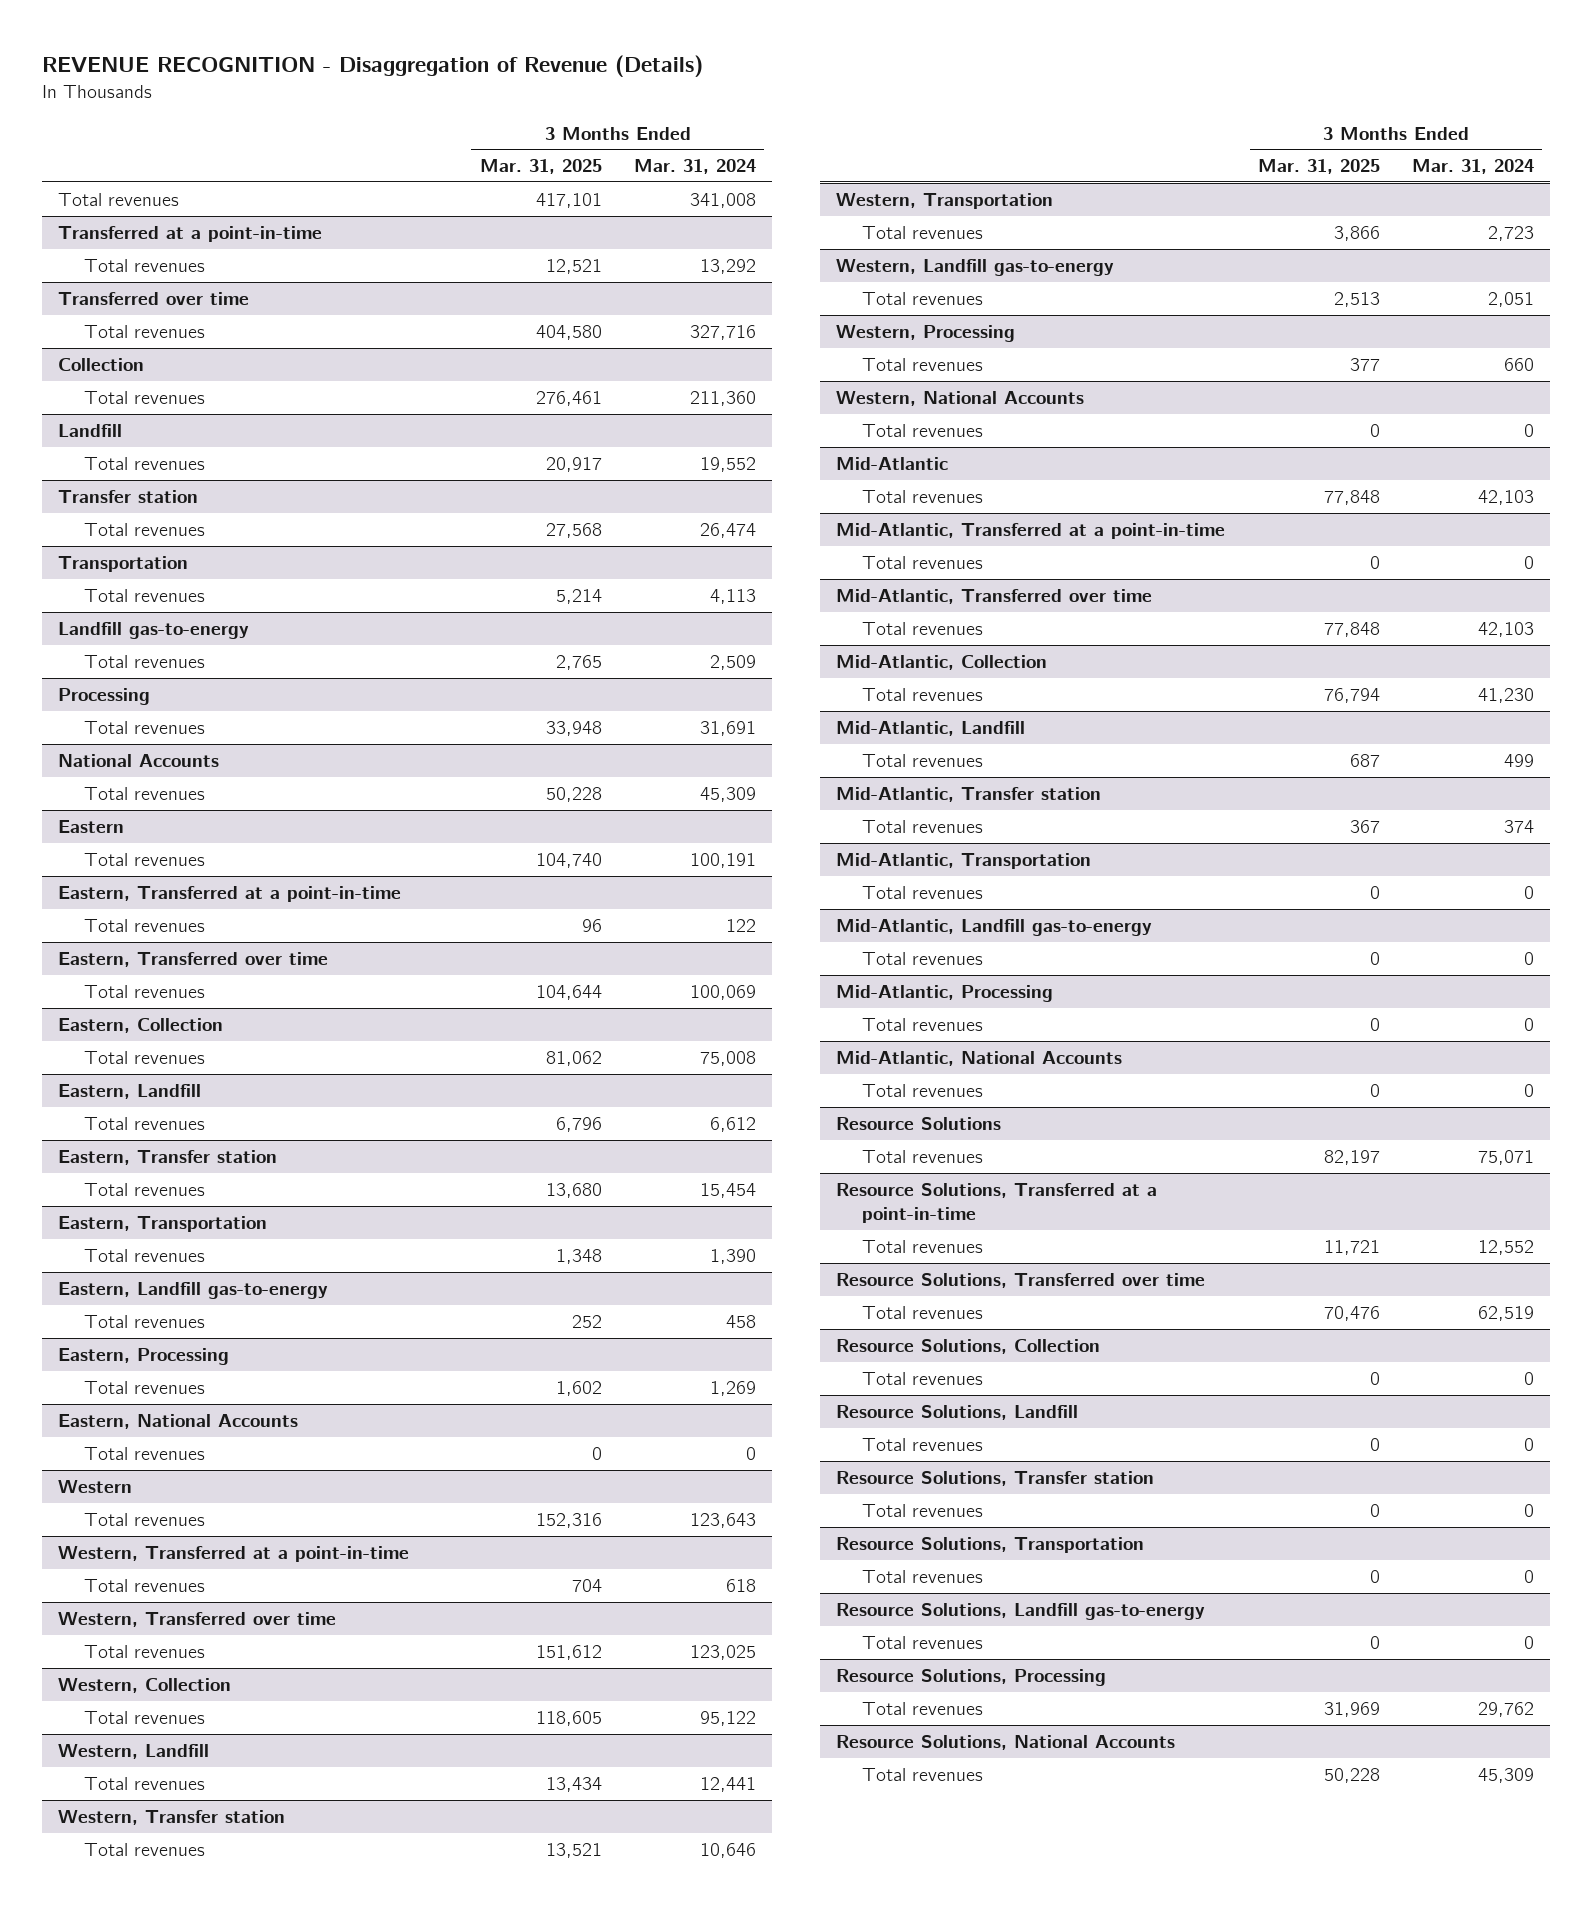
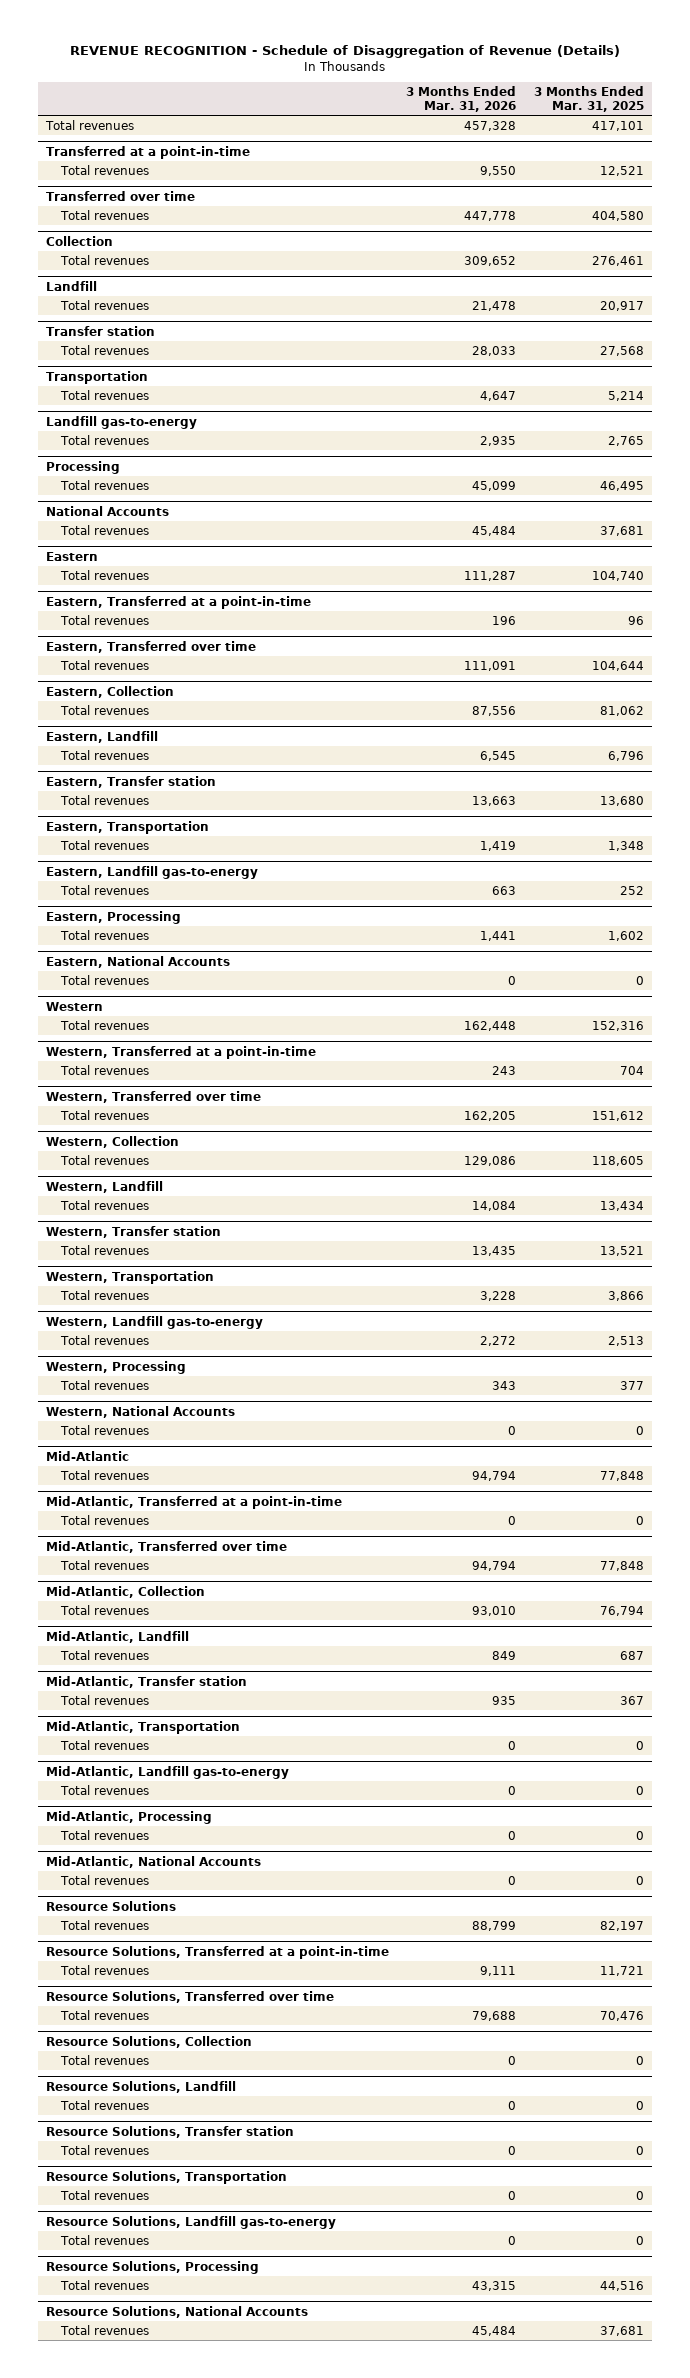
- REVENUE RECOGNITION - Disaggregation of Revenue (Details)
+ REVENUE RECOGNITION - Schedule of Disaggregation of Revenue (Details)
- | 3 Months Ended Mar. 31, 2025 | 3 Months Ended Mar. 31, 2024
+ | 3 Months Ended Mar. 31, 2026 | 3 Months Ended Mar. 31, 2025
@ Processing
- Total revenues | 33,948 | 31,691
+ Total revenues | 45,099 | 46,495
@ National Accounts
- Total revenues | 50,228 | 45,309
+ Total revenues | 45,484 | 37,681
@ Resource Solutions, Processing
- Total revenues | 31,969 | 29,762
+ Total revenues | 43,315 | 44,516
@ Resource Solutions, National Accounts
- Total revenues | 50,228 | 45,309
+ Total revenues | 45,484 | 37,681

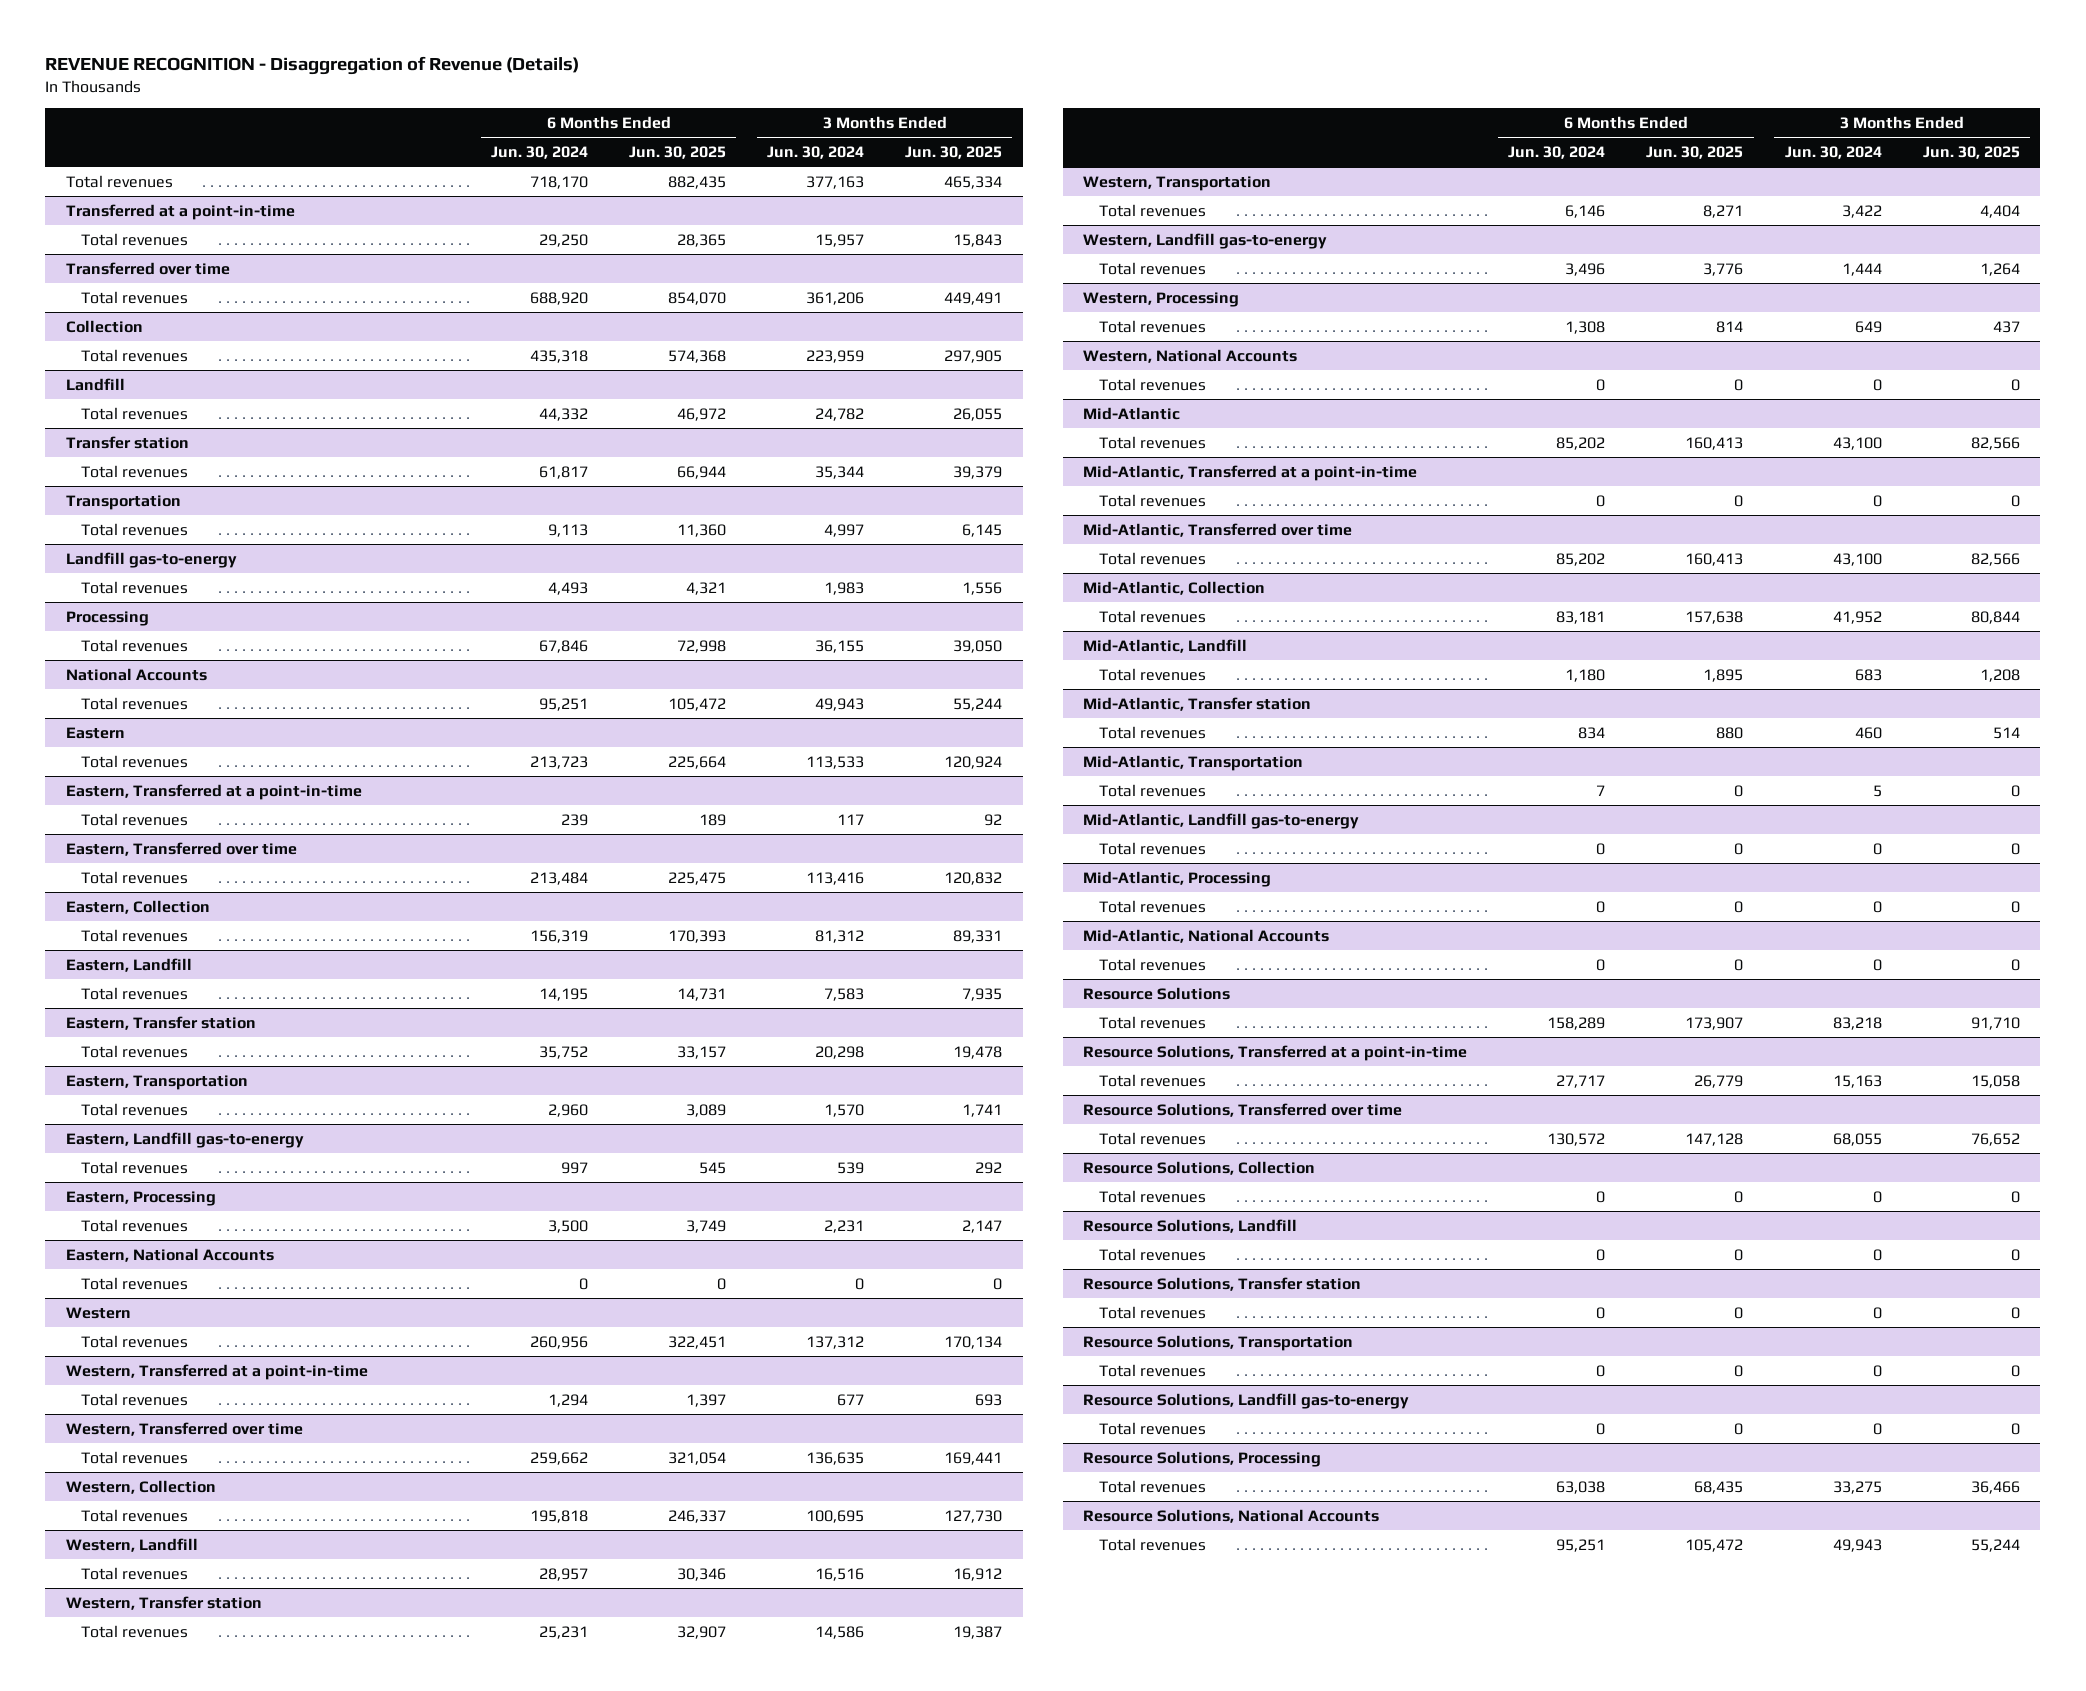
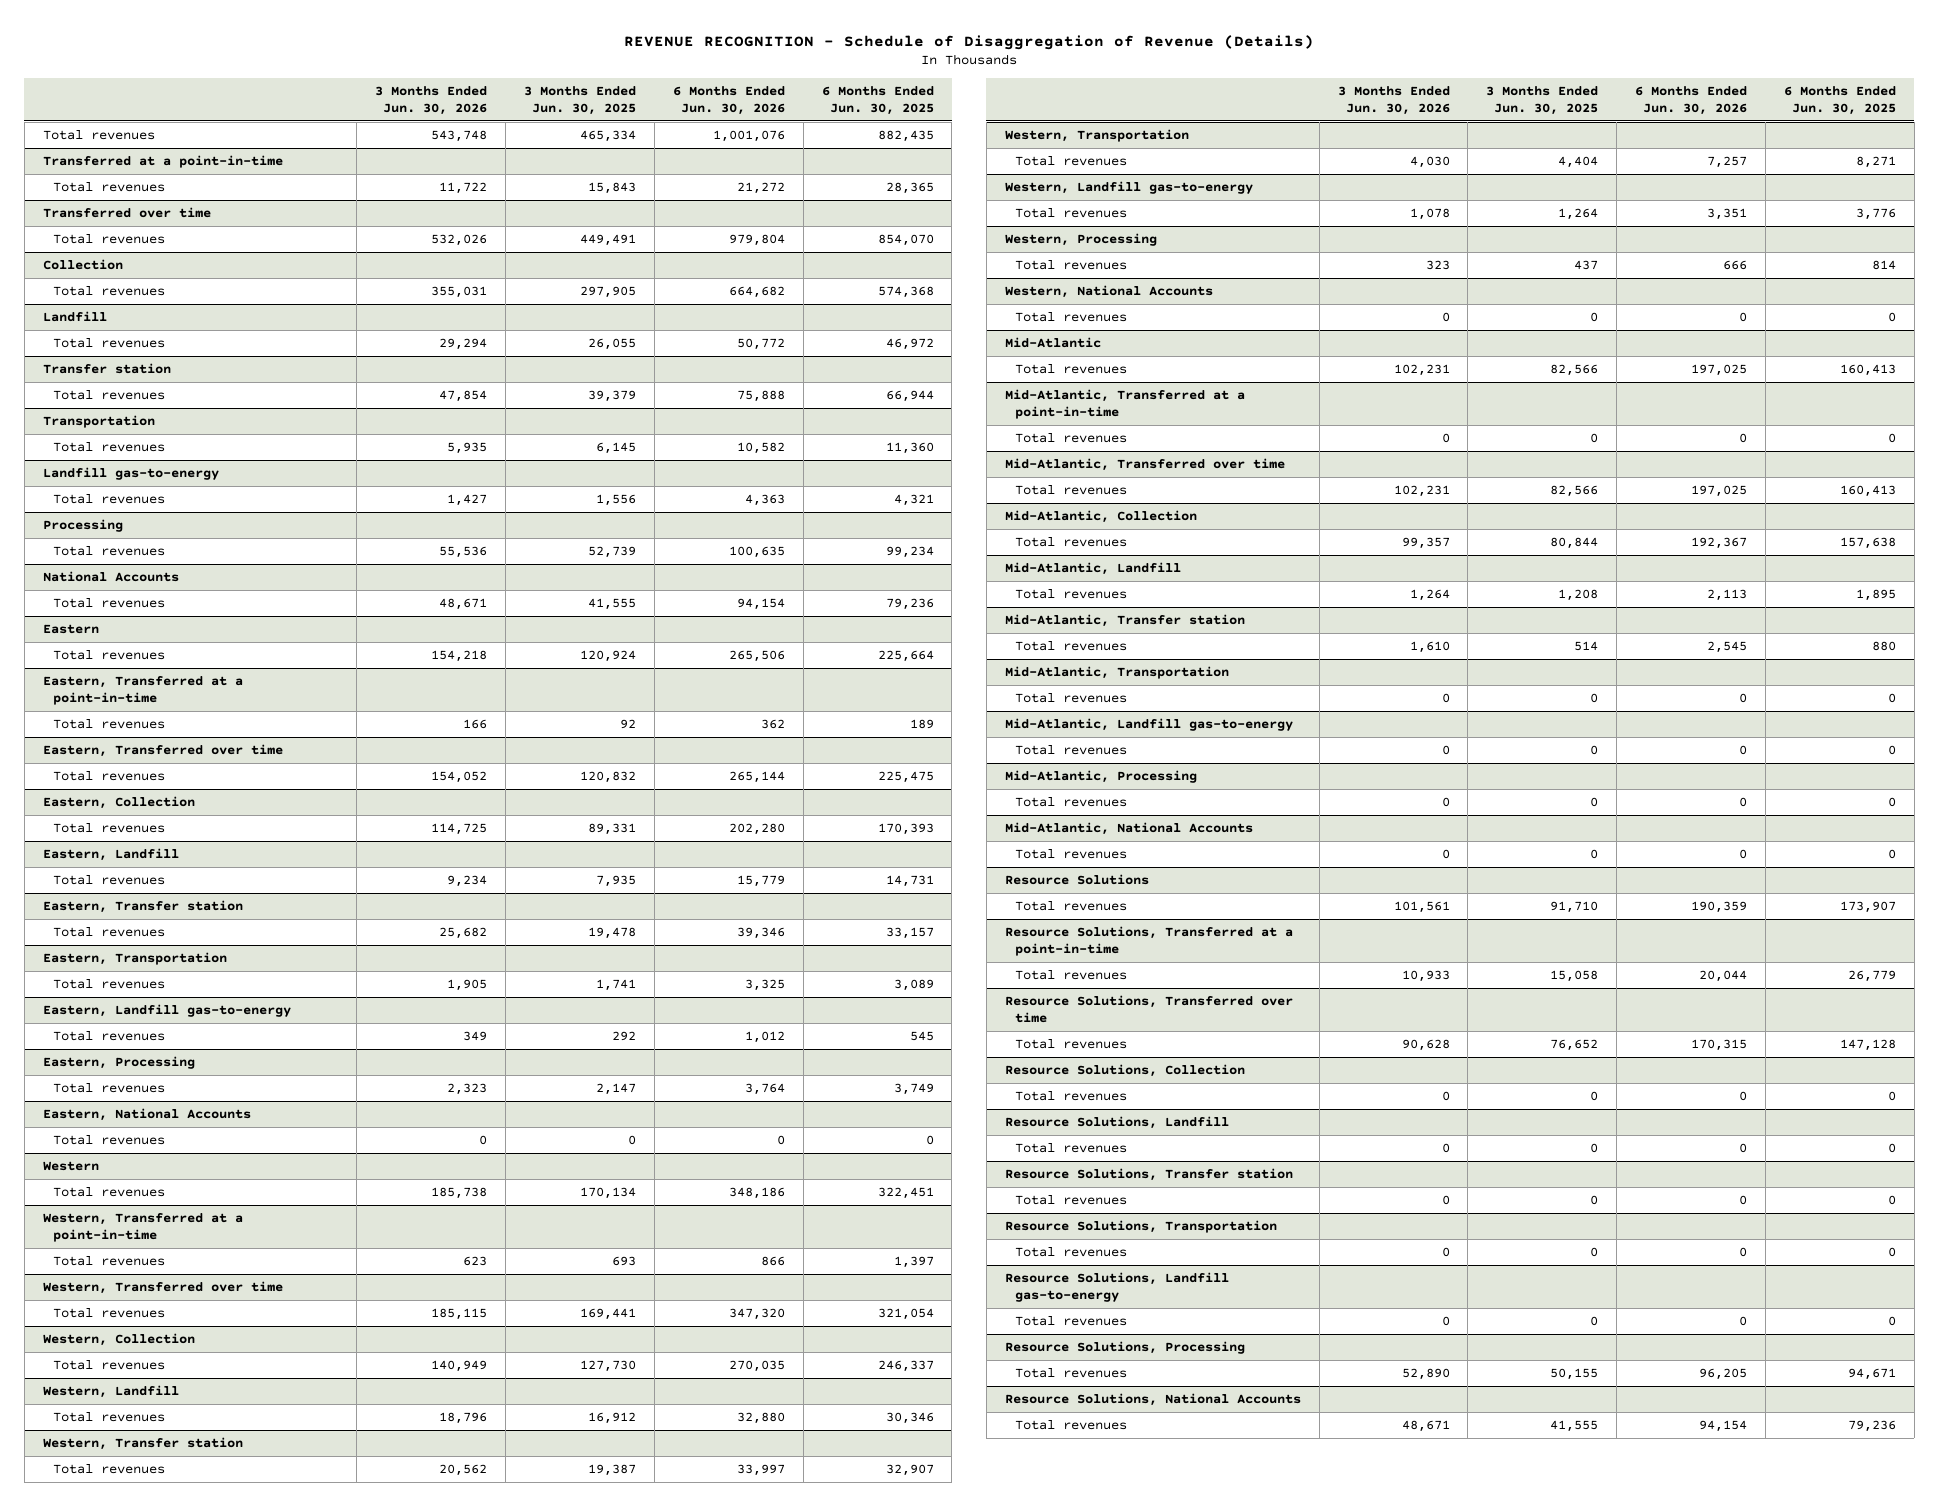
- REVENUE RECOGNITION - Disaggregation of Revenue (Details)
+ REVENUE RECOGNITION - Schedule of Disaggregation of Revenue (Details)
- | 6 Months Ended Jun. 30, 2024 | 6 Months Ended Jun. 30, 2025 | 3 Months Ended Jun. 30, 2024 | 3 Months Ended Jun. 30, 2025
+ | 3 Months Ended Jun. 30, 2026 | 3 Months Ended Jun. 30, 2025 | 6 Months Ended Jun. 30, 2026 | 6 Months Ended Jun. 30, 2025
@ Processing
- Total revenues | 67,846 | 72,998 | 36,155 | 39,050
+ Total revenues | 55,536 | 52,739 | 100,635 | 99,234
@ National Accounts
- Total revenues | 95,251 | 105,472 | 49,943 | 55,244
+ Total revenues | 48,671 | 41,555 | 94,154 | 79,236
@ Resource Solutions, Processing
- Total revenues | 63,038 | 68,435 | 33,275 | 36,466
+ Total revenues | 52,890 | 50,155 | 96,205 | 94,671
@ Resource Solutions, National Accounts
- Total revenues | 95,251 | 105,472 | 49,943 | 55,244
+ Total revenues | 48,671 | 41,555 | 94,154 | 79,236

